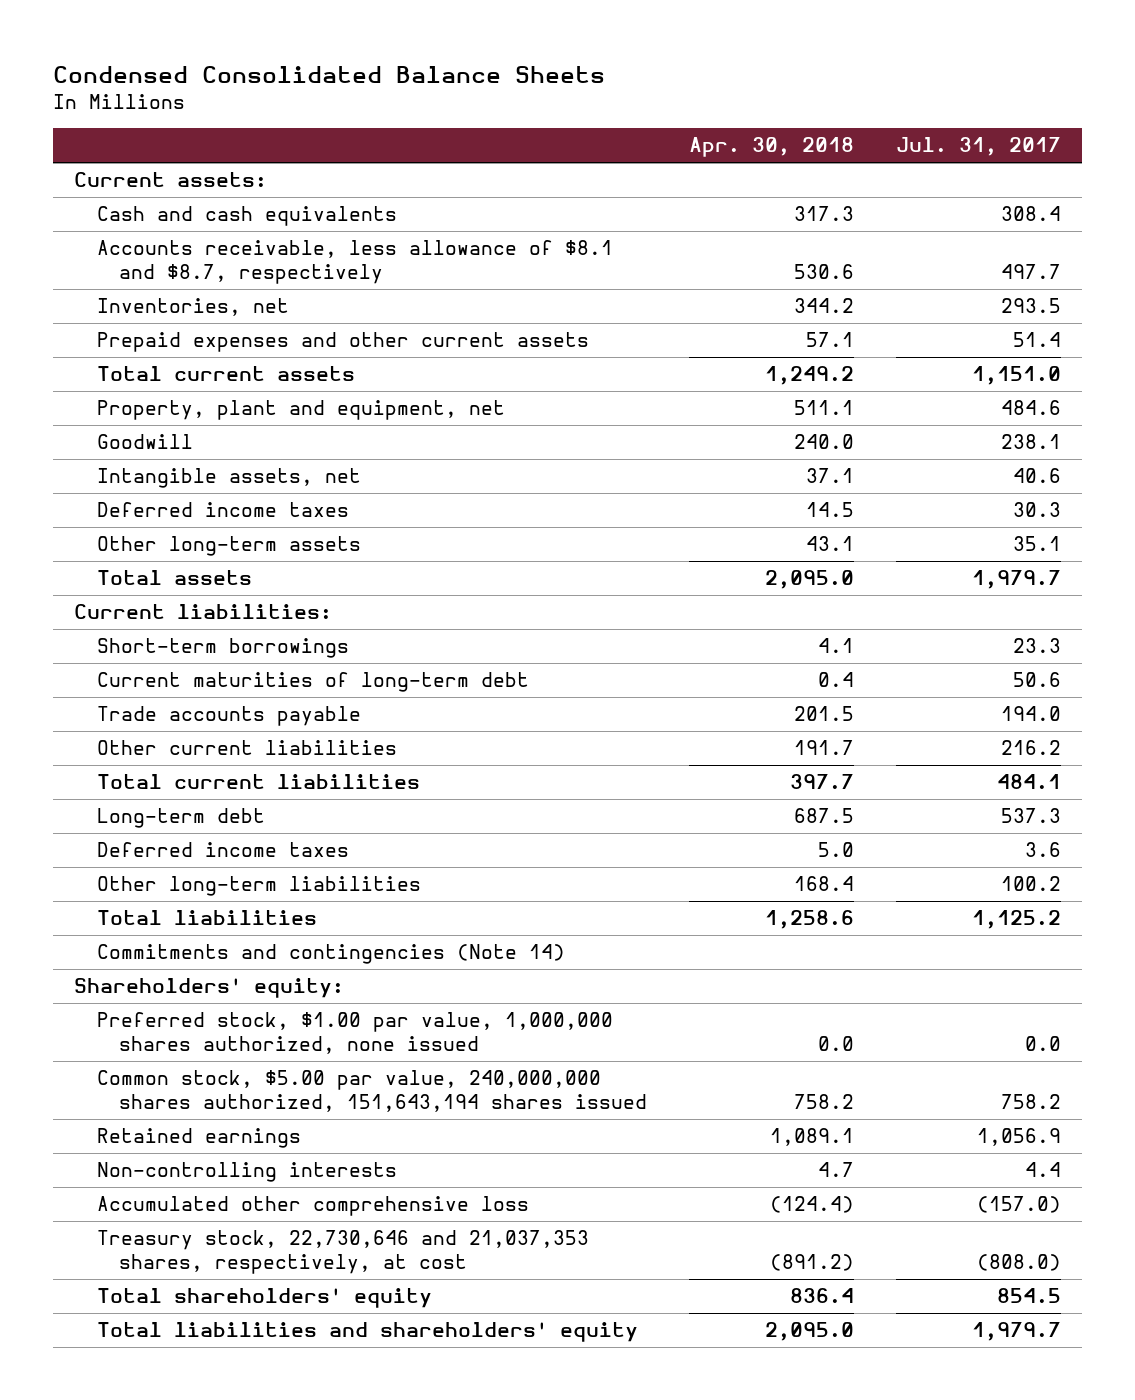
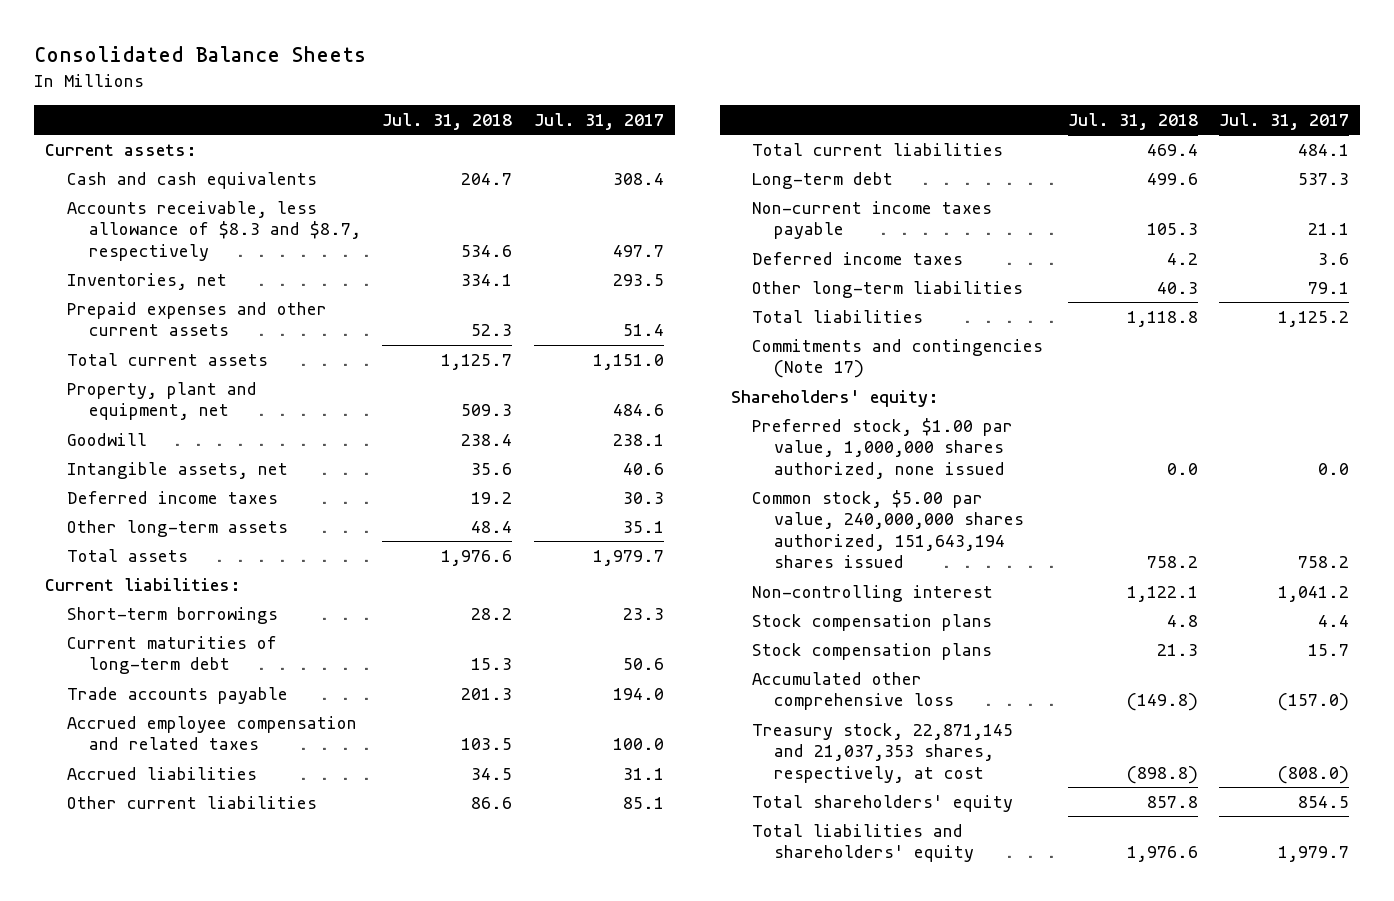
- Condensed Consolidated Balance Sheets
+ Consolidated Balance Sheets
- | Apr. 30, 2018 | Jul. 31, 2017
+ | Jul. 31, 2018 | Jul. 31, 2017
- Accounts receivable, less allowance of $8.1 and $8.7, respectively | 530.6 | 497.7
+ Accounts receivable, less allowance of $8.3 and $8.7, respectively | 534.6 | 497.7
- Other current liabilities | 191.7 | 216.2
+ Accrued employee compensation and related taxes | 103.5 | 100.0
+ Accrued liabilities | 34.5 | 31.1
+ Other current liabilities | 86.6 | 85.1
+ Non-current income taxes payable | 105.3 | 21.1
- Other long-term liabilities | 168.4 | 100.2
+ Other long-term liabilities | 40.3 | 79.1
- Commitments and contingencies (Note 14)
+ Commitments and contingencies (Note 17)
- Retained earnings | 1,089.1 | 1,056.9
- Non-controlling interests | 4.7 | 4.4
+ Non-controlling interest | 1,122.1 | 1,041.2
+ Stock compensation plans | 4.8 | 4.4
+ Stock compensation plans | 21.3 | 15.7
- Treasury stock, 22,730,646 and 21,037,353 shares, respectively, at cost | (891.2) | (808.0)
+ Treasury stock, 22,871,145 and 21,037,353 shares, respectively, at cost | (898.8) | (808.0)

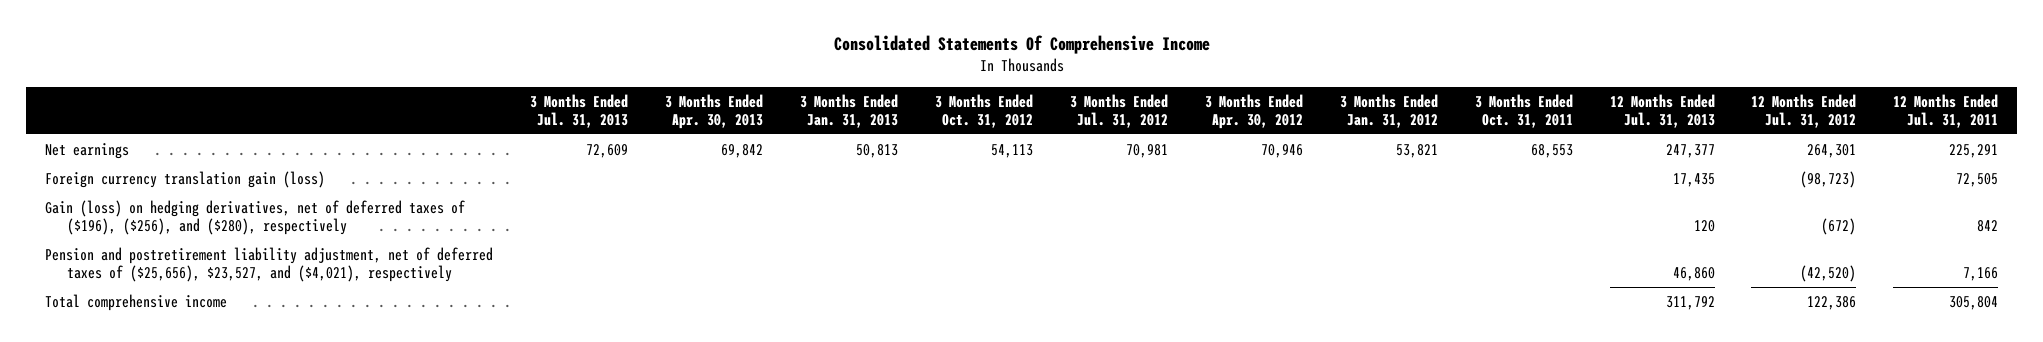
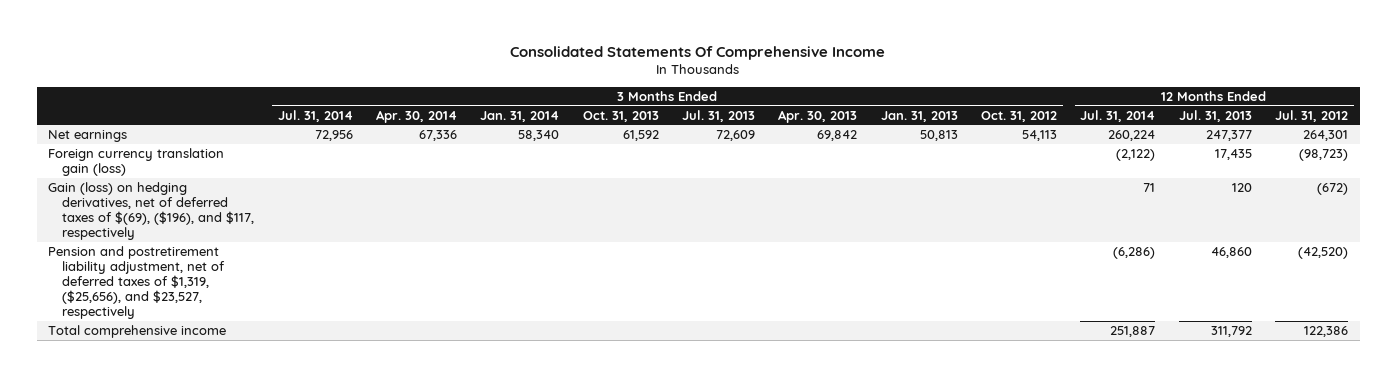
- | 3 Months Ended Jul. 31, 2013 | 3 Months Ended Apr. 30, 2013 | 3 Months Ended Jan. 31, 2013 | 3 Months Ended Oct. 31, 2012 | 3 Months Ended Jul. 31, 2012 | 3 Months Ended Apr. 30, 2012 | 3 Months Ended Jan. 31, 2012 | 3 Months Ended Oct. 31, 2011 | 12 Months Ended Jul. 31, 2013 | 12 Months Ended Jul. 31, 2012 | 12 Months Ended Jul. 31, 2011
+ | 3 Months Ended Jul. 31, 2014 | 3 Months Ended Apr. 30, 2014 | 3 Months Ended Jan. 31, 2014 | 3 Months Ended Oct. 31, 2013 | 3 Months Ended Jul. 31, 2013 | 3 Months Ended Apr. 30, 2013 | 3 Months Ended Jan. 31, 2013 | 3 Months Ended Oct. 31, 2012 | 12 Months Ended Jul. 31, 2014 | 12 Months Ended Jul. 31, 2013 | 12 Months Ended Jul. 31, 2012
- Gain (loss) on hedging derivatives, net of deferred taxes of ($196), ($256), and ($280), respectively | | | | | | | | | 120 | (672) | 842
- Pension and postretirement liability adjustment, net of deferred taxes of ($25,656), $23,527, and ($4,021), respectively | | | | | | | | | 46,860 | (42,520) | 7,166
+ Gain (loss) on hedging derivatives, net of deferred taxes of $(69), ($196), and $117, respectively | | | | | | | | | 71 | 120 | (672)
+ Pension and postretirement liability adjustment, net of deferred taxes of $1,319, ($25,656), and $23,527, respectively | | | | | | | | | (6,286) | 46,860 | (42,520)

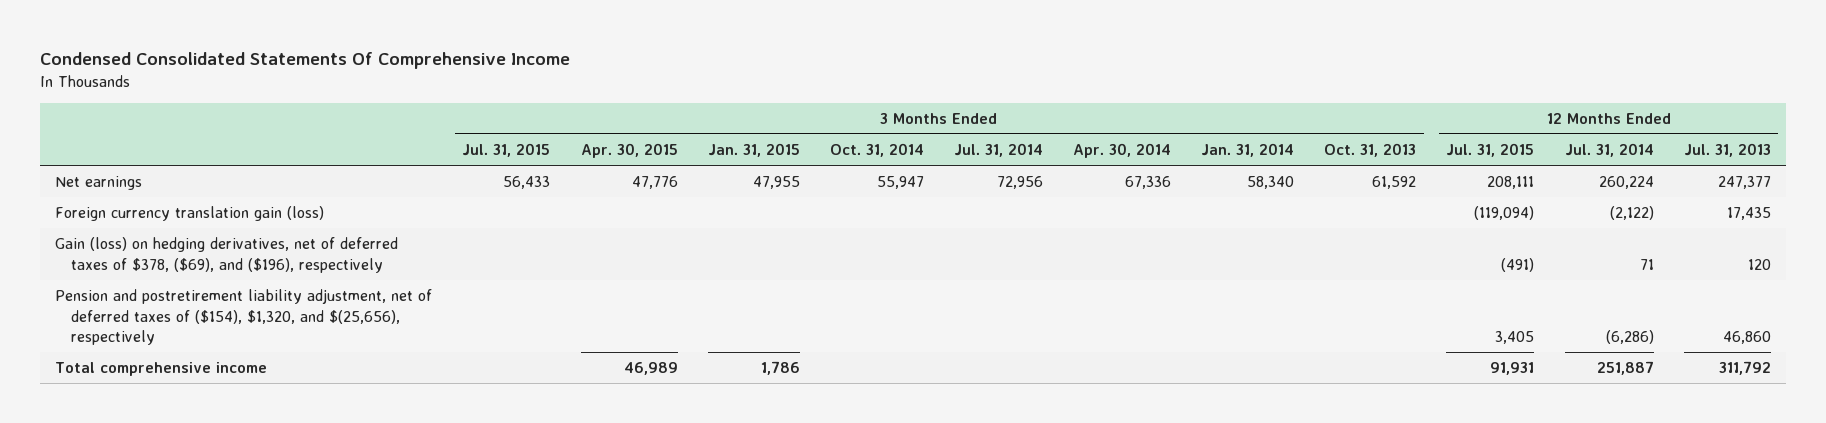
- Consolidated Statements Of Comprehensive Income
+ Condensed Consolidated Statements Of Comprehensive Income
- | 3 Months Ended Jul. 31, 2014 | 3 Months Ended Apr. 30, 2014 | 3 Months Ended Jan. 31, 2014 | 3 Months Ended Oct. 31, 2013 | 3 Months Ended Jul. 31, 2013 | 3 Months Ended Apr. 30, 2013 | 3 Months Ended Jan. 31, 2013 | 3 Months Ended Oct. 31, 2012 | 12 Months Ended Jul. 31, 2014 | 12 Months Ended Jul. 31, 2013 | 12 Months Ended Jul. 31, 2012
+ | 3 Months Ended Jul. 31, 2015 | 3 Months Ended Apr. 30, 2015 | 3 Months Ended Jan. 31, 2015 | 3 Months Ended Oct. 31, 2014 | 3 Months Ended Jul. 31, 2014 | 3 Months Ended Apr. 30, 2014 | 3 Months Ended Jan. 31, 2014 | 3 Months Ended Oct. 31, 2013 | 12 Months Ended Jul. 31, 2015 | 12 Months Ended Jul. 31, 2014 | 12 Months Ended Jul. 31, 2013
- Gain (loss) on hedging derivatives, net of deferred taxes of $(69), ($196), and $117, respectively | | | | | | | | | 71 | 120 | (672)
- Pension and postretirement liability adjustment, net of deferred taxes of $1,319, ($25,656), and $23,527, respectively | | | | | | | | | (6,286) | 46,860 | (42,520)
+ Gain (loss) on hedging derivatives, net of deferred taxes of $378, ($69), and ($196), respectively | | | | | | | | | (491) | 71 | 120
+ Pension and postretirement liability adjustment, net of deferred taxes of ($154), $1,320, and $(25,656), respectively | | | | | | | | | 3,405 | (6,286) | 46,860

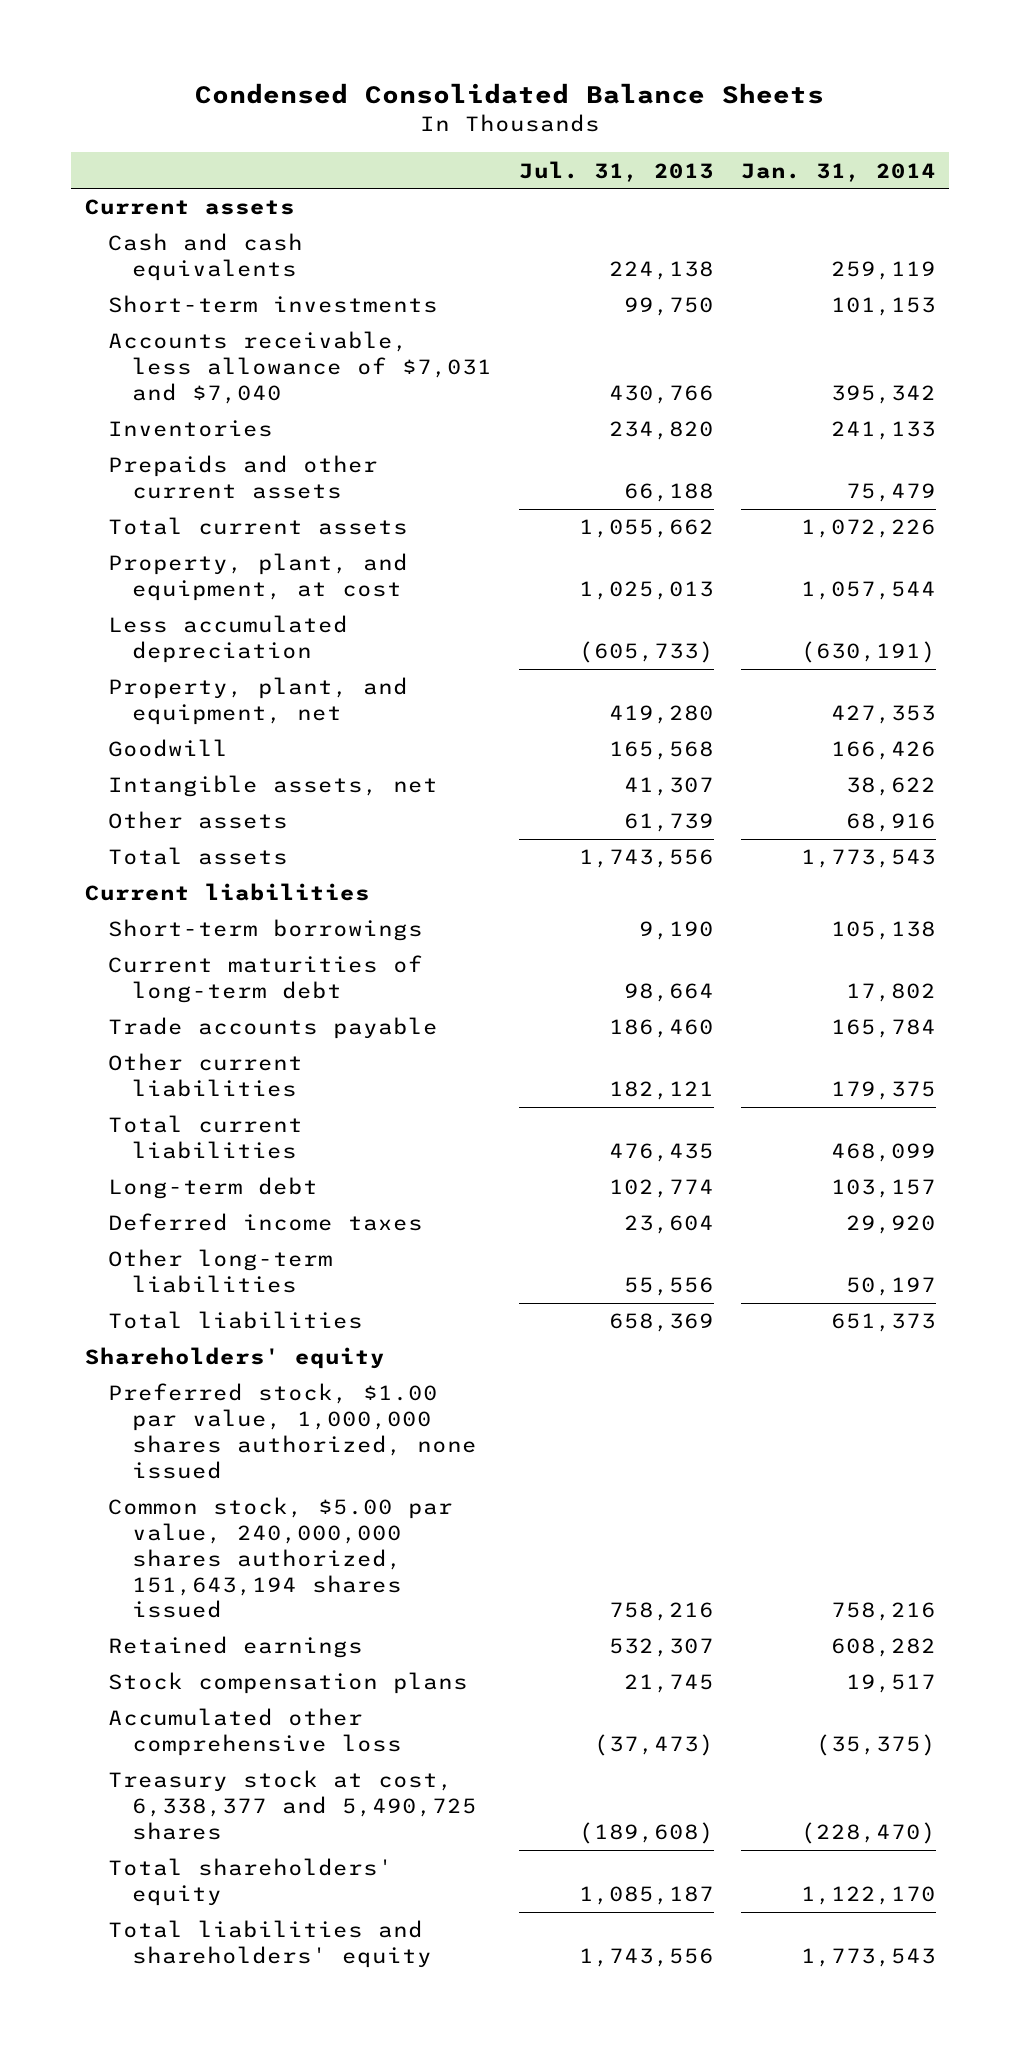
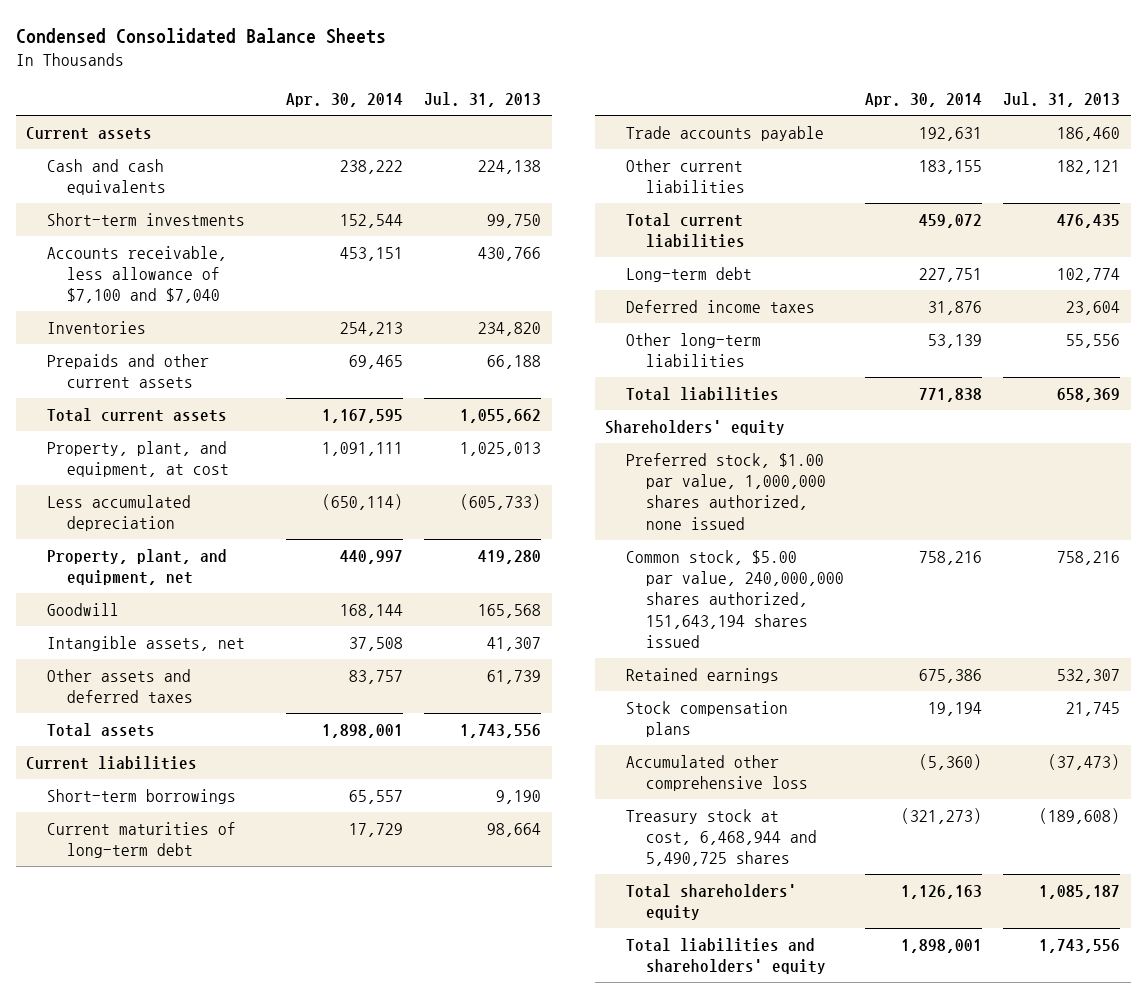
- | Jul. 31, 2013 | Jan. 31, 2014
+ | Apr. 30, 2014 | Jul. 31, 2013
- Accounts receivable, less allowance of $7,031 and $7,040 | 430,766 | 395,342
+ Accounts receivable, less allowance of $7,100 and $7,040 | 453,151 | 430,766
- Other assets | 61,739 | 68,916
+ Other assets and deferred taxes | 83,757 | 61,739
- Treasury stock at cost, 6,338,377 and 5,490,725 shares | (189,608) | (228,470)
+ Treasury stock at cost, 6,468,944 and 5,490,725 shares | (321,273) | (189,608)

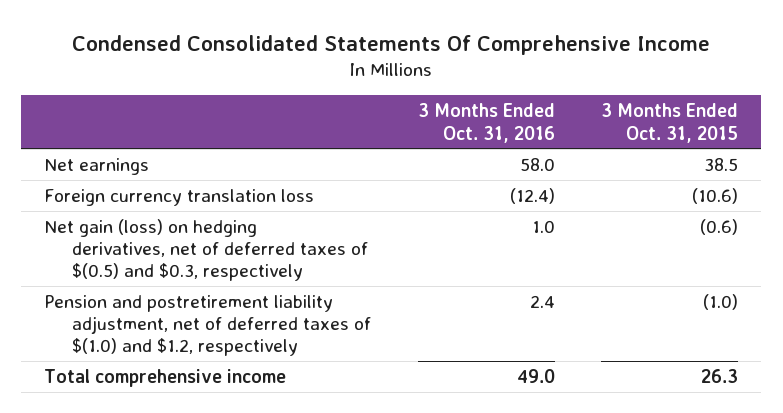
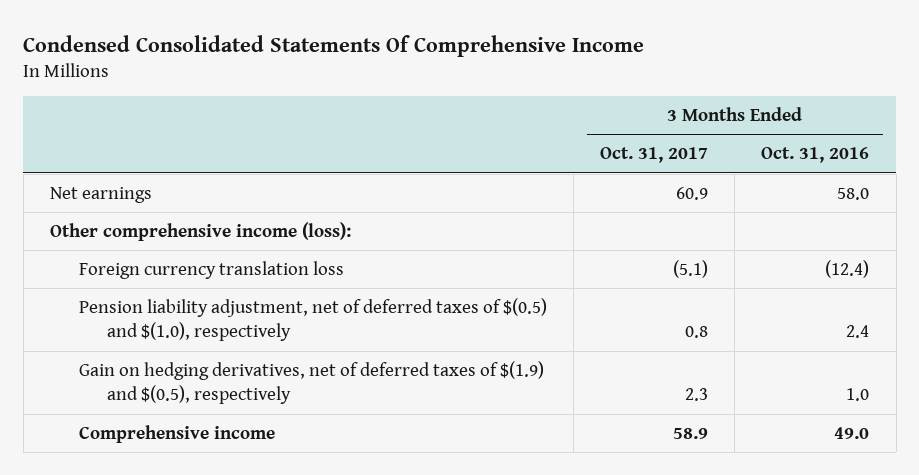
- | 3 Months Ended Oct. 31, 2016 | 3 Months Ended Oct. 31, 2015
+ | 3 Months Ended Oct. 31, 2017 | 3 Months Ended Oct. 31, 2016
+ Other comprehensive income (loss):
- Net gain (loss) on hedging derivatives, net of deferred taxes of $(0.5) and $0.3, respectively | 1.0 | (0.6)
- Pension and postretirement liability adjustment, net of deferred taxes of $(1.0) and $1.2, respectively | 2.4 | (1.0)
- Total comprehensive income | 49.0 | 26.3
+ Pension liability adjustment, net of deferred taxes of $(0.5) and $(1.0), respectively | 0.8 | 2.4
+ Gain on hedging derivatives, net of deferred taxes of $(1.9) and $(0.5), respectively | 2.3 | 1.0
+ Comprehensive income | 58.9 | 49.0

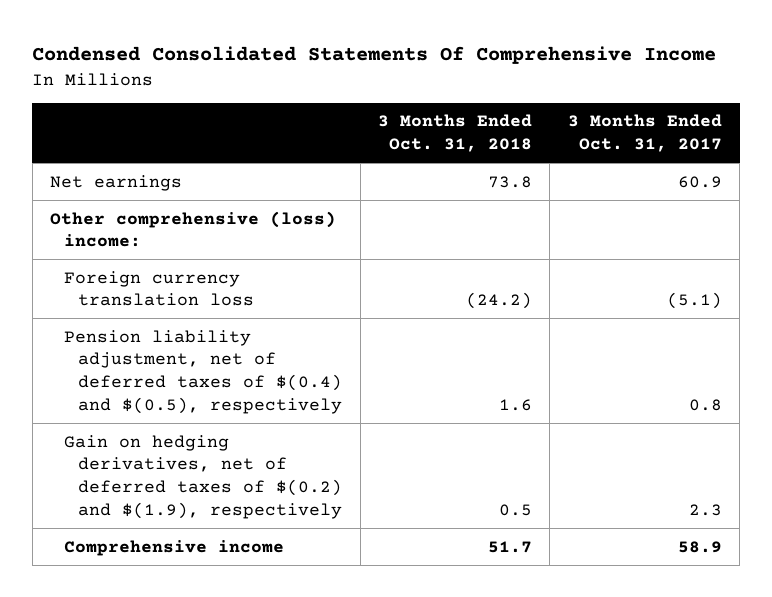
- | 3 Months Ended Oct. 31, 2017 | 3 Months Ended Oct. 31, 2016
+ | 3 Months Ended Oct. 31, 2018 | 3 Months Ended Oct. 31, 2017
- Other comprehensive income (loss):
+ Other comprehensive (loss) income:
- Pension liability adjustment, net of deferred taxes of $(0.5) and $(1.0), respectively | 0.8 | 2.4
- Gain on hedging derivatives, net of deferred taxes of $(1.9) and $(0.5), respectively | 2.3 | 1.0
+ Pension liability adjustment, net of deferred taxes of $(0.4) and $(0.5), respectively | 1.6 | 0.8
+ Gain on hedging derivatives, net of deferred taxes of $(0.2) and $(1.9), respectively | 0.5 | 2.3

